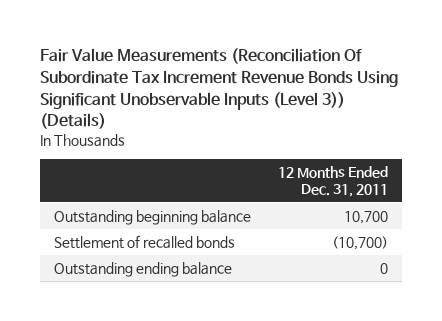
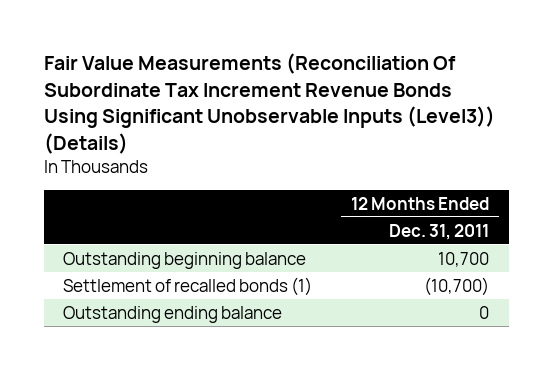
- Fair Value Measurements (Reconciliation Of Subordinate Tax Increment Revenue Bonds Using Significant Unobservable Inputs (Level 3)) (Details)
+ Fair Value Measurements (Reconciliation Of Subordinate Tax Increment Revenue Bonds Using Significant Unobservable Inputs (Level3)) (Details)
- Settlement of recalled bonds | (10,700)
+ Settlement of recalled bonds (1) | (10,700)

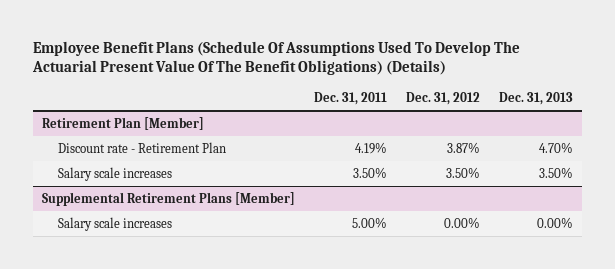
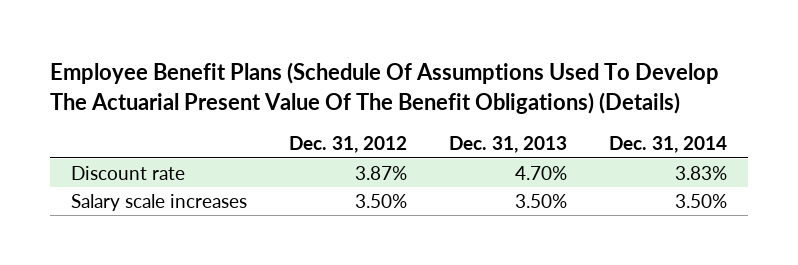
- | Dec. 31, 2011 | Dec. 31, 2012 | Dec. 31, 2013
+ | Dec. 31, 2012 | Dec. 31, 2013 | Dec. 31, 2014
- Retirement Plan [Member]
- Discount rate - Retirement Plan | 4.19% | 3.87% | 4.70%
+ Discount rate | 3.87% | 4.70% | 3.83%
- Supplemental Retirement Plans [Member]
- Salary scale increases | 5.00% | 0.00% | 0.00%

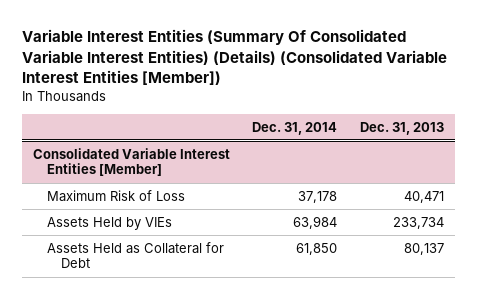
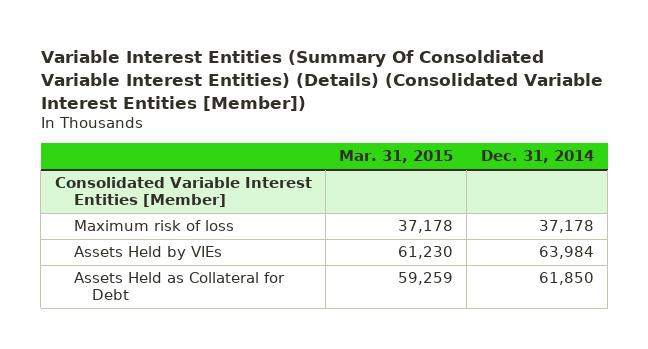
- Variable Interest Entities (Summary Of Consolidated Variable Interest Entities) (Details) (Consolidated Variable Interest Entities [Member])
+ Variable Interest Entities (Summary Of Consoldiated Variable Interest Entities) (Details) (Consolidated Variable Interest Entities [Member])
- | Dec. 31, 2014 | Dec. 31, 2013
+ | Mar. 31, 2015 | Dec. 31, 2014
@ Consolidated Variable Interest Entities [Member]
- Maximum Risk of Loss | 37,178 | 40,471
+ Maximum risk of loss | 37,178 | 37,178

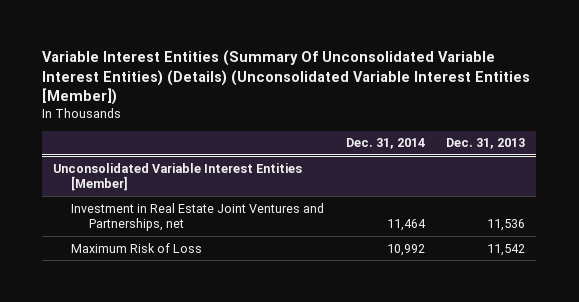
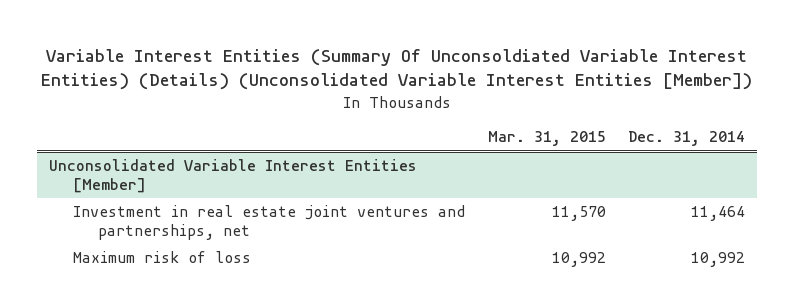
- Variable Interest Entities (Summary Of Unconsolidated Variable Interest Entities) (Details) (Unconsolidated Variable Interest Entities [Member])
+ Variable Interest Entities (Summary Of Unconsoldiated Variable Interest Entities) (Details) (Unconsolidated Variable Interest Entities [Member])
- | Dec. 31, 2014 | Dec. 31, 2013
+ | Mar. 31, 2015 | Dec. 31, 2014
@ Unconsolidated Variable Interest Entities [Member]
- Investment in Real Estate Joint Ventures and Partnerships, net | 11,464 | 11,536
- Maximum Risk of Loss | 10,992 | 11,542
+ Investment in real estate joint ventures and partnerships, net | 11,570 | 11,464
+ Maximum risk of loss | 10,992 | 10,992

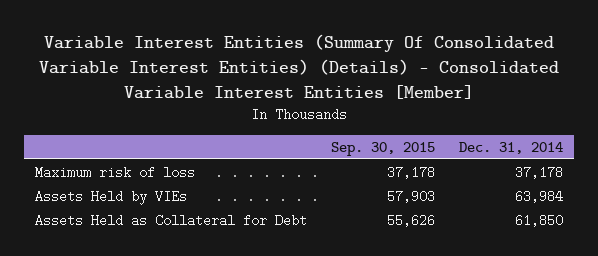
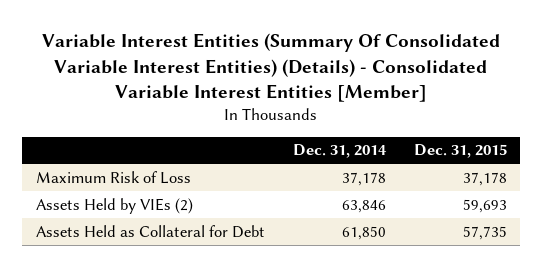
- | Sep. 30, 2015 | Dec. 31, 2014
+ | Dec. 31, 2014 | Dec. 31, 2015
- Maximum risk of loss | 37,178 | 37,178
- Assets Held by VIEs | 57,903 | 63,984
+ Maximum Risk of Loss | 37,178 | 37,178
+ Assets Held by VIEs (2) | 63,846 | 59,693

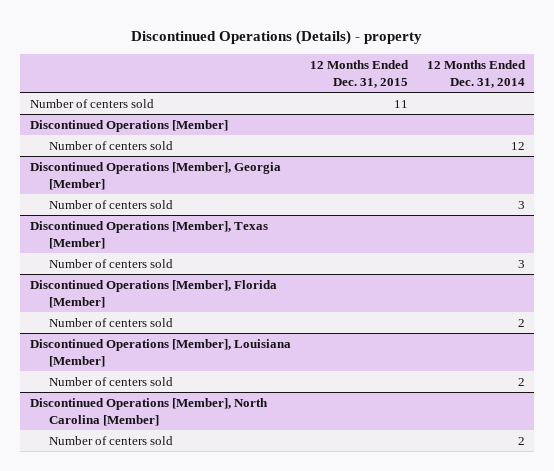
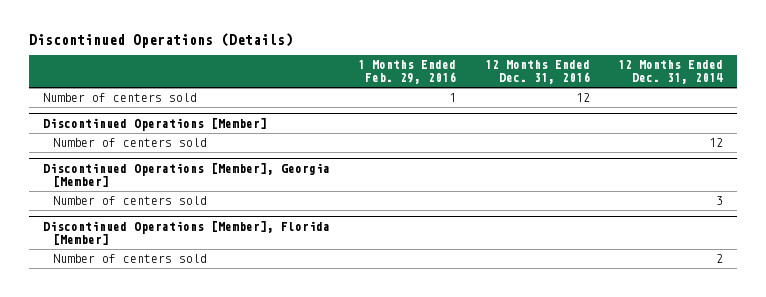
- Discontinued Operations (Details) - property
+ Discontinued Operations (Details)
- | 12 Months Ended Dec. 31, 2015 | 12 Months Ended Dec. 31, 2014
+ | 1 Months Ended Feb. 29, 2016 | 12 Months Ended Dec. 31, 2016 | 12 Months Ended Dec. 31, 2014
- Discontinued Operations [Member], Texas [Member]
- Number of centers sold | | 3
- Discontinued Operations [Member], Louisiana [Member]
- Number of centers sold | | 2
- Discontinued Operations [Member], North Carolina [Member]
- Number of centers sold | | 2

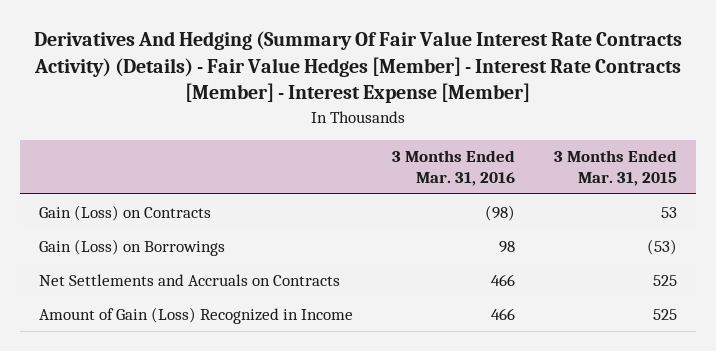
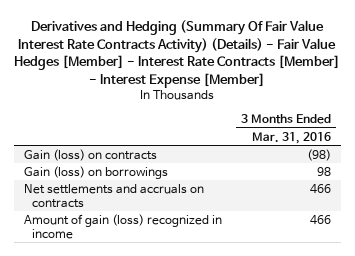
- Derivatives And Hedging (Summary Of Fair Value Interest Rate Contracts Activity) (Details) - Fair Value Hedges [Member] - Interest Rate Contracts [Member] - Interest Expense [Member]
+ Derivatives and Hedging (Summary Of Fair Value Interest Rate Contracts Activity) (Details) - Fair Value Hedges [Member] - Interest Rate Contracts [Member] - Interest Expense [Member]
- | 3 Months Ended Mar. 31, 2016 | 3 Months Ended Mar. 31, 2015
+ | 3 Months Ended Mar. 31, 2016
- Gain (Loss) on Contracts | (98) | 53
- Gain (Loss) on Borrowings | 98 | (53)
- Net Settlements and Accruals on Contracts | 466 | 525
- Amount of Gain (Loss) Recognized in Income | 466 | 525
+ Gain (loss) on contracts | (98)
+ Gain (loss) on borrowings | 98
+ Net settlements and accruals on contracts | 466
+ Amount of gain (loss) recognized in income | 466

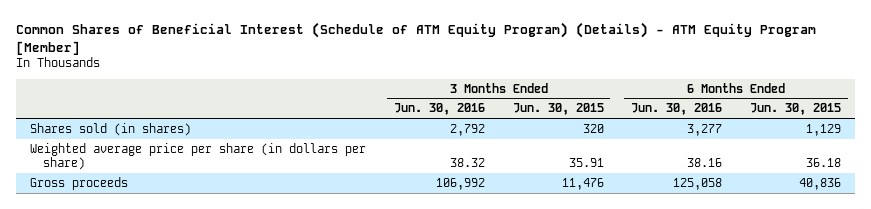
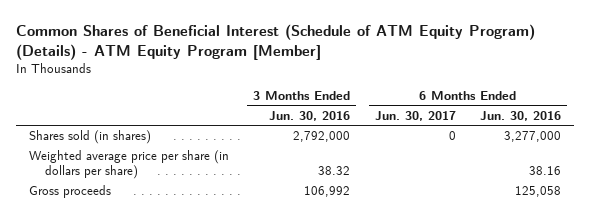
- | 3 Months Ended Jun. 30, 2016 | 3 Months Ended Jun. 30, 2015 | 6 Months Ended Jun. 30, 2016 | 6 Months Ended Jun. 30, 2015
+ | 3 Months Ended Jun. 30, 2016 | 6 Months Ended Jun. 30, 2017 | 6 Months Ended Jun. 30, 2016
- Shares sold (in shares) | 2,792 | 320 | 3,277 | 1,129
+ Shares sold (in shares) | 2,792,000 | 0 | 3,277,000

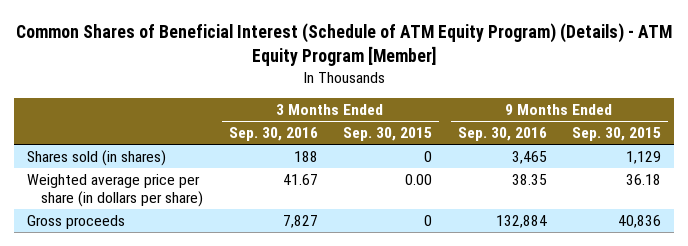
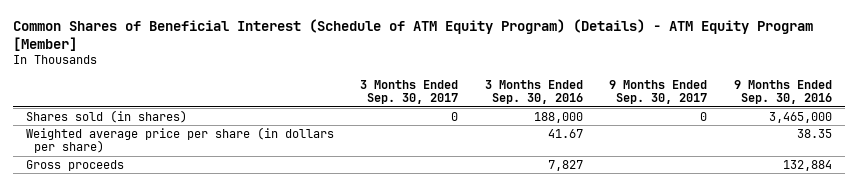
- | 3 Months Ended Sep. 30, 2016 | 3 Months Ended Sep. 30, 2015 | 9 Months Ended Sep. 30, 2016 | 9 Months Ended Sep. 30, 2015
+ | 3 Months Ended Sep. 30, 2017 | 3 Months Ended Sep. 30, 2016 | 9 Months Ended Sep. 30, 2017 | 9 Months Ended Sep. 30, 2016
- Shares sold (in shares) | 188 | 0 | 3,465 | 1,129
+ Shares sold (in shares) | 0 | 188,000 | 0 | 3,465,000

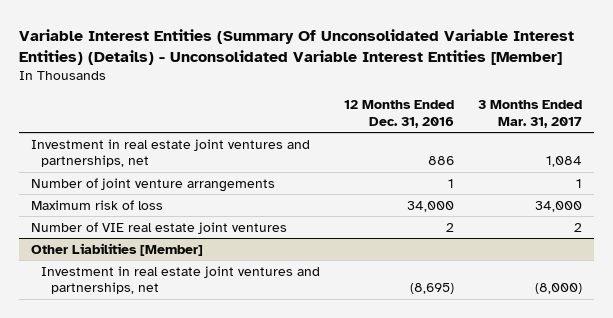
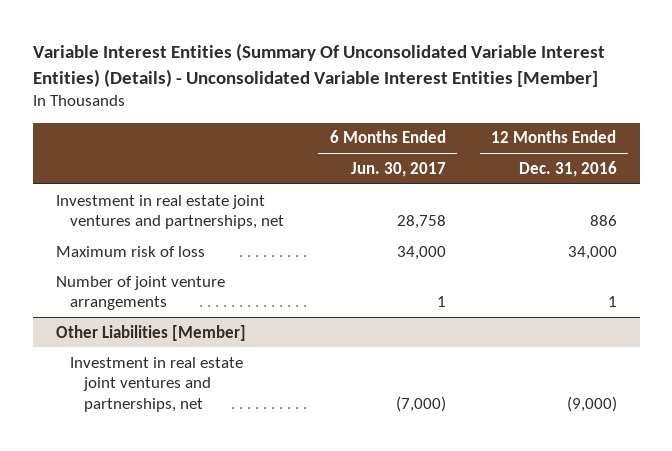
- | 12 Months Ended Dec. 31, 2016 | 3 Months Ended Mar. 31, 2017
+ | 6 Months Ended Jun. 30, 2017 | 12 Months Ended Dec. 31, 2016
- Number of VIE real estate joint ventures | 2 | 2
moved down: Number of joint venture arrangements | 1 | 1
@ Other Liabilities [Member]
- Investment in real estate joint ventures and partnerships, net | (8,695) | (8,000)
+ Investment in real estate joint ventures and partnerships, net | (7,000) | (9,000)

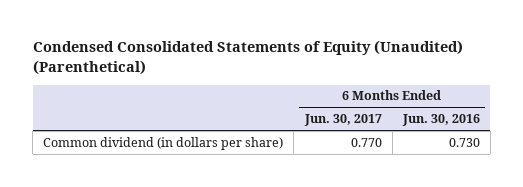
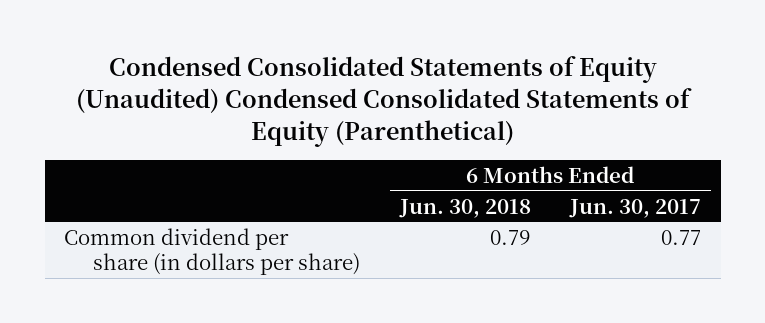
- Condensed Consolidated Statements of Equity (Unaudited) (Parenthetical)
+ Condensed Consolidated Statements of Equity (Unaudited) Condensed Consolidated Statements of Equity (Parenthetical)
- | 6 Months Ended Jun. 30, 2017 | 6 Months Ended Jun. 30, 2016
+ | 6 Months Ended Jun. 30, 2018 | 6 Months Ended Jun. 30, 2017
- Common dividend (in dollars per share) | 0.770 | 0.730
+ Common dividend per share (in dollars per share) | 0.79 | 0.77

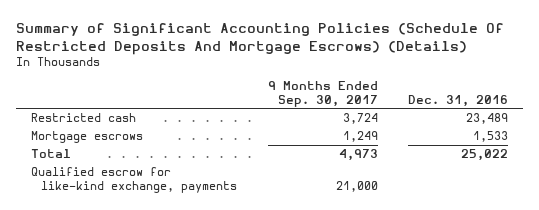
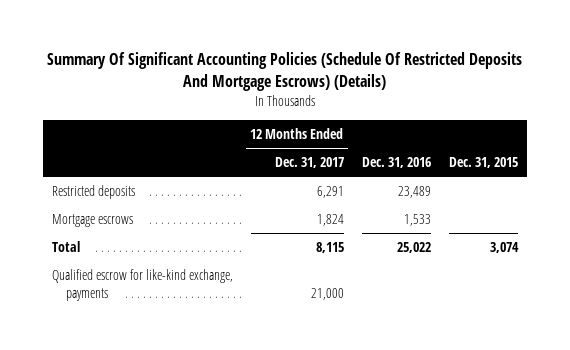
- Summary of Significant Accounting Policies (Schedule Of Restricted Deposits And Mortgage Escrows) (Details)
+ Summary Of Significant Accounting Policies (Schedule Of Restricted Deposits And Mortgage Escrows) (Details)
- | 9 Months Ended Sep. 30, 2017 | Dec. 31, 2016
+ | 12 Months Ended Dec. 31, 2017 | Dec. 31, 2016 | Dec. 31, 2015
- Restricted cash | 3,724 | 23,489
+ Restricted deposits | 6,291 | 23,489 |

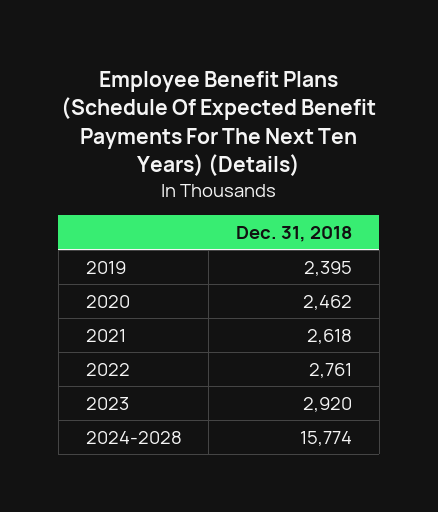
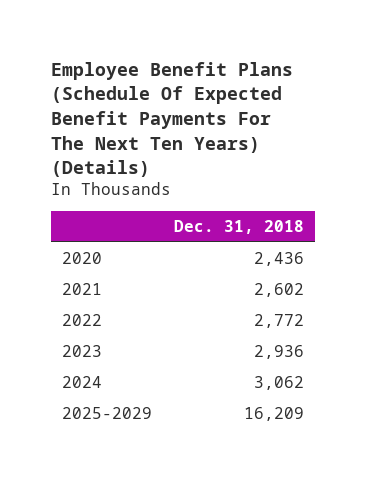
- 2019 | 2,395
- 2020 | 2,462
- 2021 | 2,618
- 2022 | 2,761
- 2023 | 2,920
- 2024-2028 | 15,774
+ 2020 | 2,436
+ 2021 | 2,602
+ 2022 | 2,772
+ 2023 | 2,936
+ 2024 | 3,062
+ 2025-2029 | 16,209

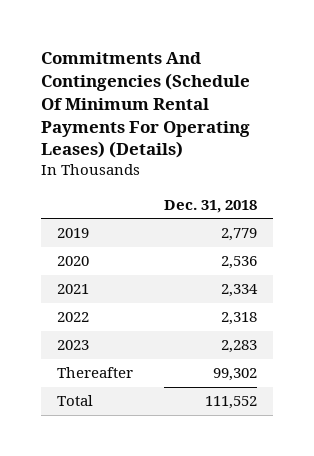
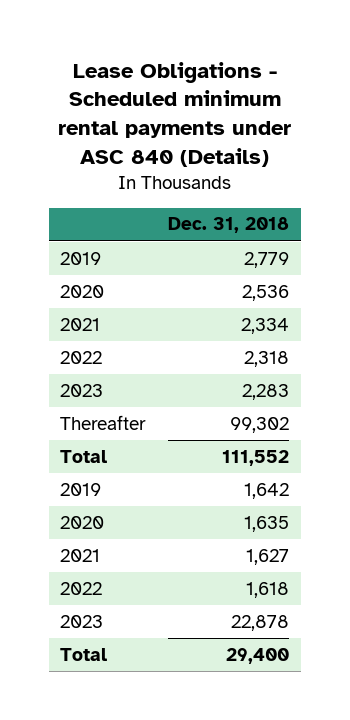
- Commitments And Contingencies (Schedule Of Minimum Rental Payments For Operating Leases) (Details)
+ Lease Obligations - Scheduled minimum rental payments under ASC 840 (Details)
+ 2019 | 1,642
+ 2020 | 1,635
+ 2021 | 1,627
+ 2022 | 1,618
+ 2023 | 22,878
+ Total | 29,400

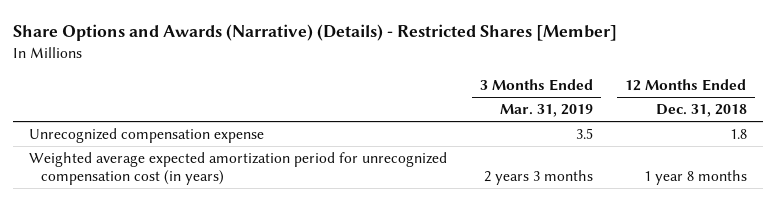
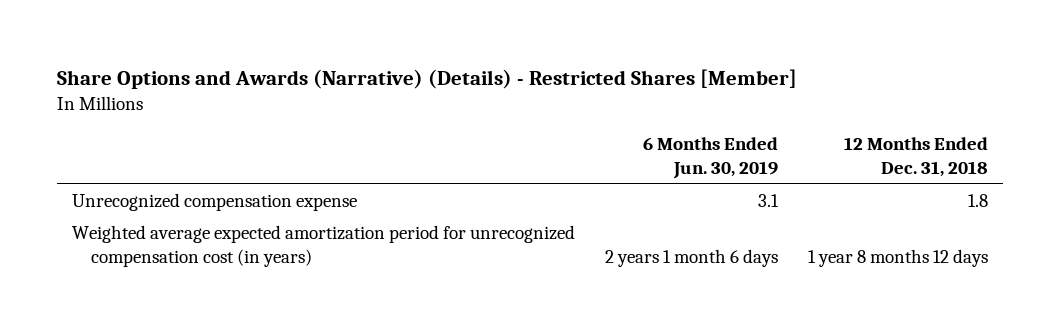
- | 3 Months Ended Mar. 31, 2019 | 12 Months Ended Dec. 31, 2018
+ | 6 Months Ended Jun. 30, 2019 | 12 Months Ended Dec. 31, 2018
- Weighted average expected amortization period for unrecognized compensation cost (in years) | 2 years 3 months | 1 year 8 months
+ Weighted average expected amortization period for unrecognized compensation cost (in years) | 2 years 1 month 6 days | 1 year 8 months 12 days

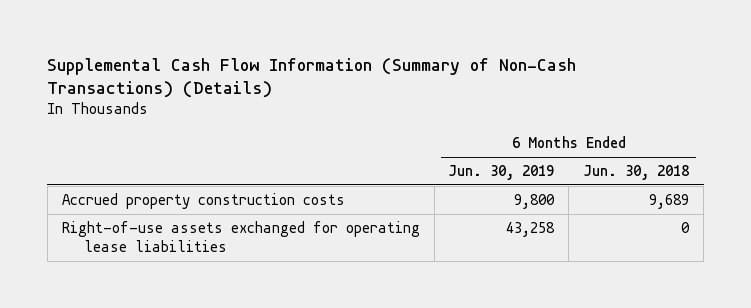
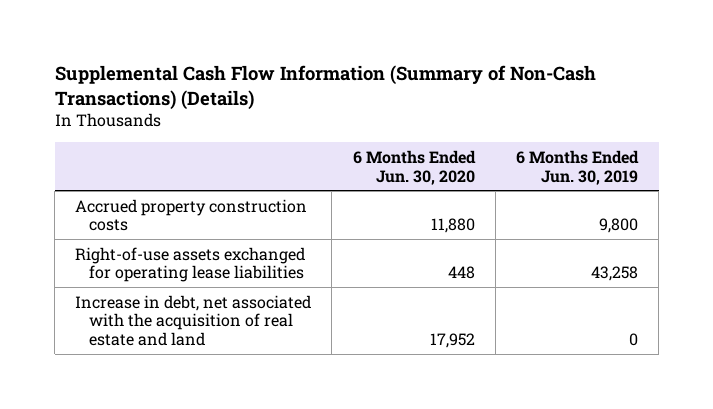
- | 6 Months Ended Jun. 30, 2019 | 6 Months Ended Jun. 30, 2018
+ | 6 Months Ended Jun. 30, 2020 | 6 Months Ended Jun. 30, 2019
+ Increase in debt, net associated with the acquisition of real estate and land | 17,952 | 0

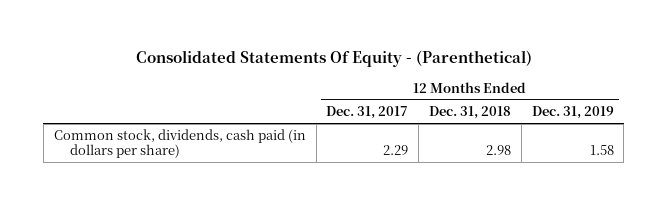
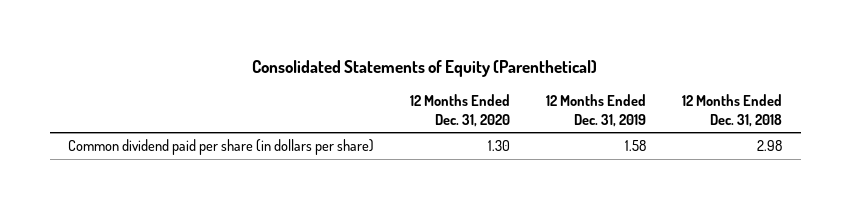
- Consolidated Statements Of Equity - (Parenthetical)
+ Consolidated Statements of Equity (Parenthetical)
- | 12 Months Ended Dec. 31, 2017 | 12 Months Ended Dec. 31, 2018 | 12 Months Ended Dec. 31, 2019
+ | 12 Months Ended Dec. 31, 2020 | 12 Months Ended Dec. 31, 2019 | 12 Months Ended Dec. 31, 2018
- Common stock, dividends, cash paid (in dollars per share) | 2.29 | 2.98 | 1.58
+ Common dividend paid per share (in dollars per share) | 1.30 | 1.58 | 2.98

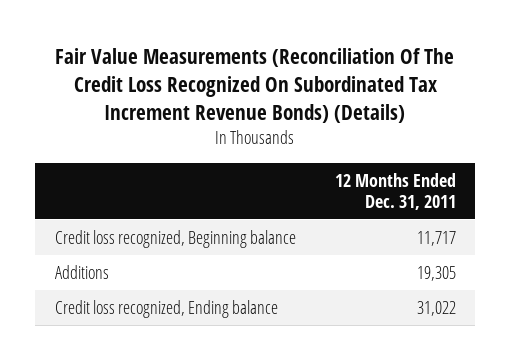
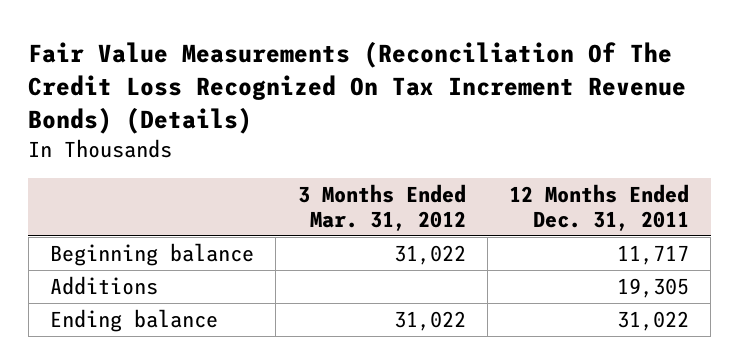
- Fair Value Measurements (Reconciliation Of The Credit Loss Recognized On Subordinated Tax Increment Revenue Bonds) (Details)
+ Fair Value Measurements (Reconciliation Of The Credit Loss Recognized On Tax Increment Revenue Bonds) (Details)
- | 12 Months Ended Dec. 31, 2011
+ | 3 Months Ended Mar. 31, 2012 | 12 Months Ended Dec. 31, 2011
- Credit loss recognized, Beginning balance | 11,717
+ Beginning balance | 31,022 | 11,717
- Credit loss recognized, Ending balance | 31,022
+ Ending balance | 31,022 | 31,022

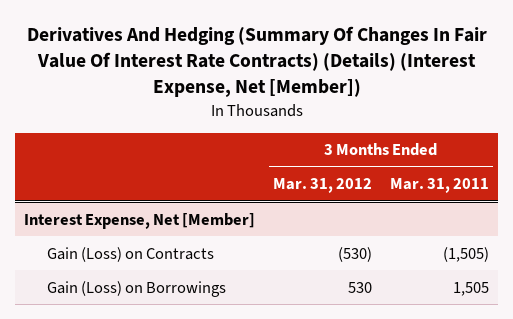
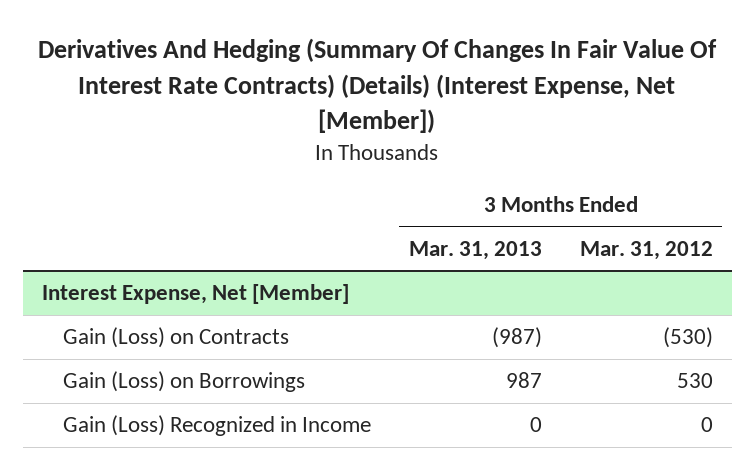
- | 3 Months Ended Mar. 31, 2012 | 3 Months Ended Mar. 31, 2011
+ | 3 Months Ended Mar. 31, 2013 | 3 Months Ended Mar. 31, 2012
@ Interest Expense, Net [Member]
+ Gain (Loss) Recognized in Income | 0 | 0

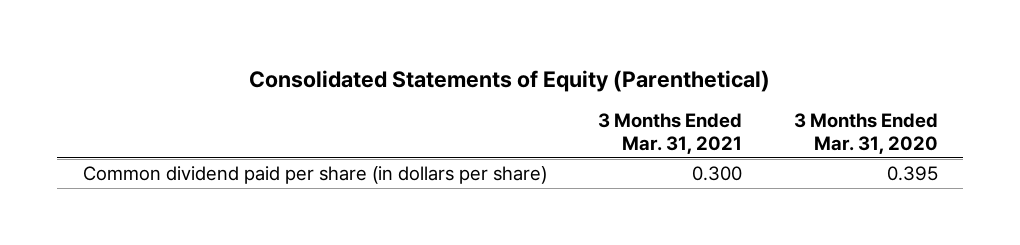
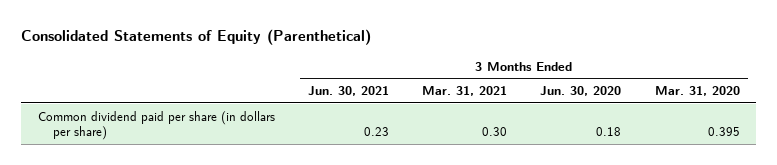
- | 3 Months Ended Mar. 31, 2021 | 3 Months Ended Mar. 31, 2020
+ | 3 Months Ended Jun. 30, 2021 | 3 Months Ended Mar. 31, 2021 | 3 Months Ended Jun. 30, 2020 | 3 Months Ended Mar. 31, 2020
- Common dividend paid per share (in dollars per share) | 0.300 | 0.395
+ Common dividend paid per share (in dollars per share) | 0.23 | 0.30 | 0.18 | 0.395

